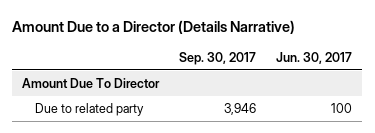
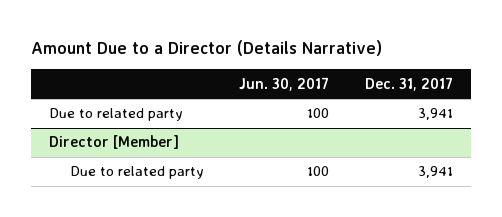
- | Sep. 30, 2017 | Jun. 30, 2017
+ | Jun. 30, 2017 | Dec. 31, 2017
- Amount Due To Director
+ Director [Member]
+ Due to related party | 100 | 3,941

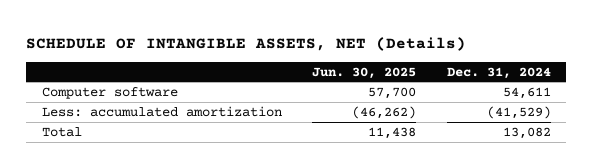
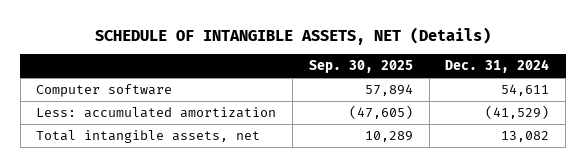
- | Jun. 30, 2025 | Dec. 31, 2024
+ | Sep. 30, 2025 | Dec. 31, 2024
- Total | 11,438 | 13,082
+ Total intangible assets, net | 10,289 | 13,082

